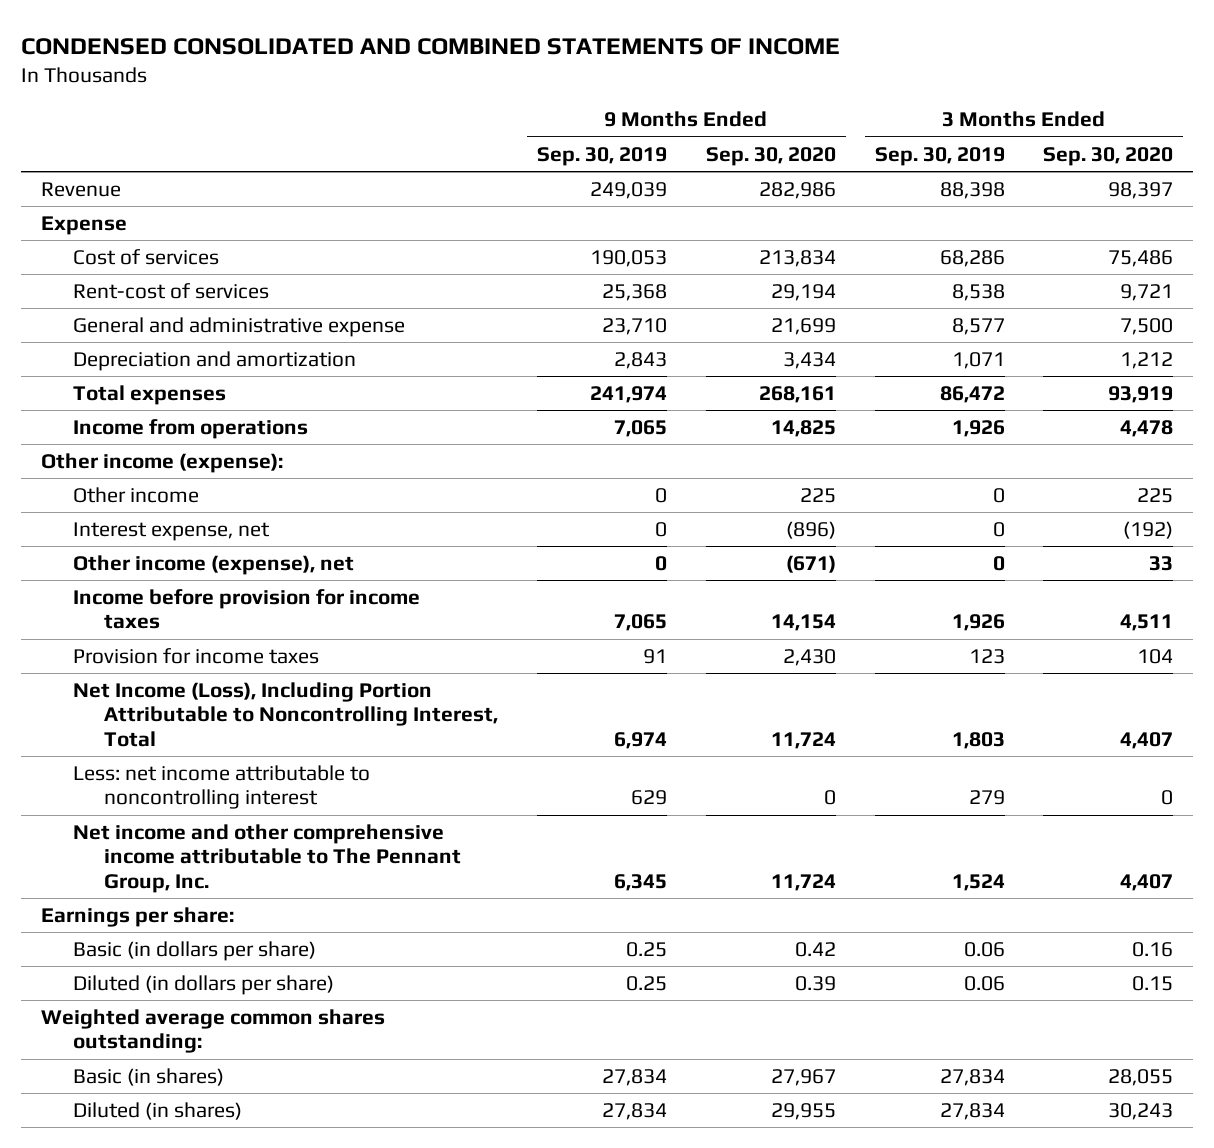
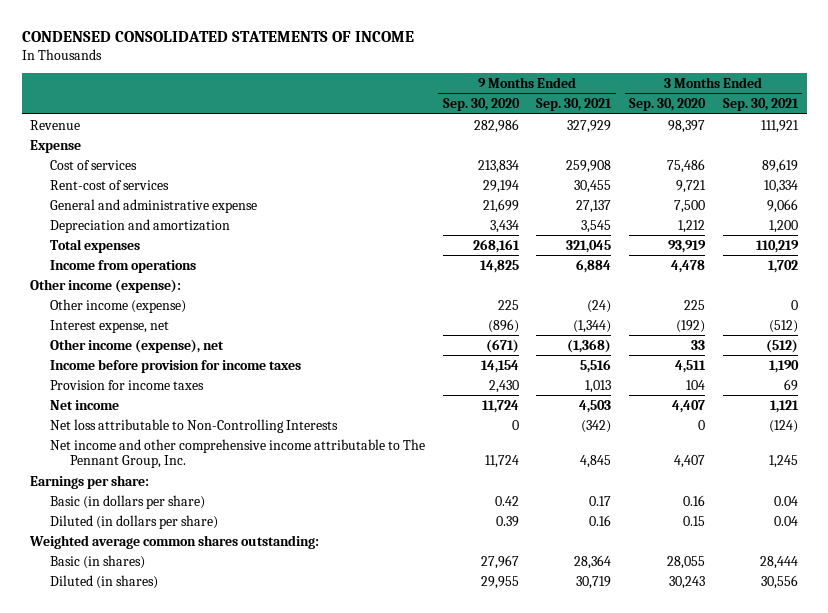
- CONDENSED CONSOLIDATED AND COMBINED STATEMENTS OF INCOME
+ CONDENSED CONSOLIDATED STATEMENTS OF INCOME
- | 9 Months Ended Sep. 30, 2019 | 9 Months Ended Sep. 30, 2020 | 3 Months Ended Sep. 30, 2019 | 3 Months Ended Sep. 30, 2020
+ | 9 Months Ended Sep. 30, 2020 | 9 Months Ended Sep. 30, 2021 | 3 Months Ended Sep. 30, 2020 | 3 Months Ended Sep. 30, 2021
- Other income | 0 | 225 | 0 | 225
+ Other income (expense) | 225 | (24) | 225 | 0
- Net Income (Loss), Including Portion Attributable to Noncontrolling Interest, Total | 6,974 | 11,724 | 1,803 | 4,407
- Less: net income attributable to noncontrolling interest | 629 | 0 | 279 | 0
+ Net income | 11,724 | 4,503 | 4,407 | 1,121
+ Net loss attributable to Non-Controlling Interests | 0 | (342) | 0 | (124)

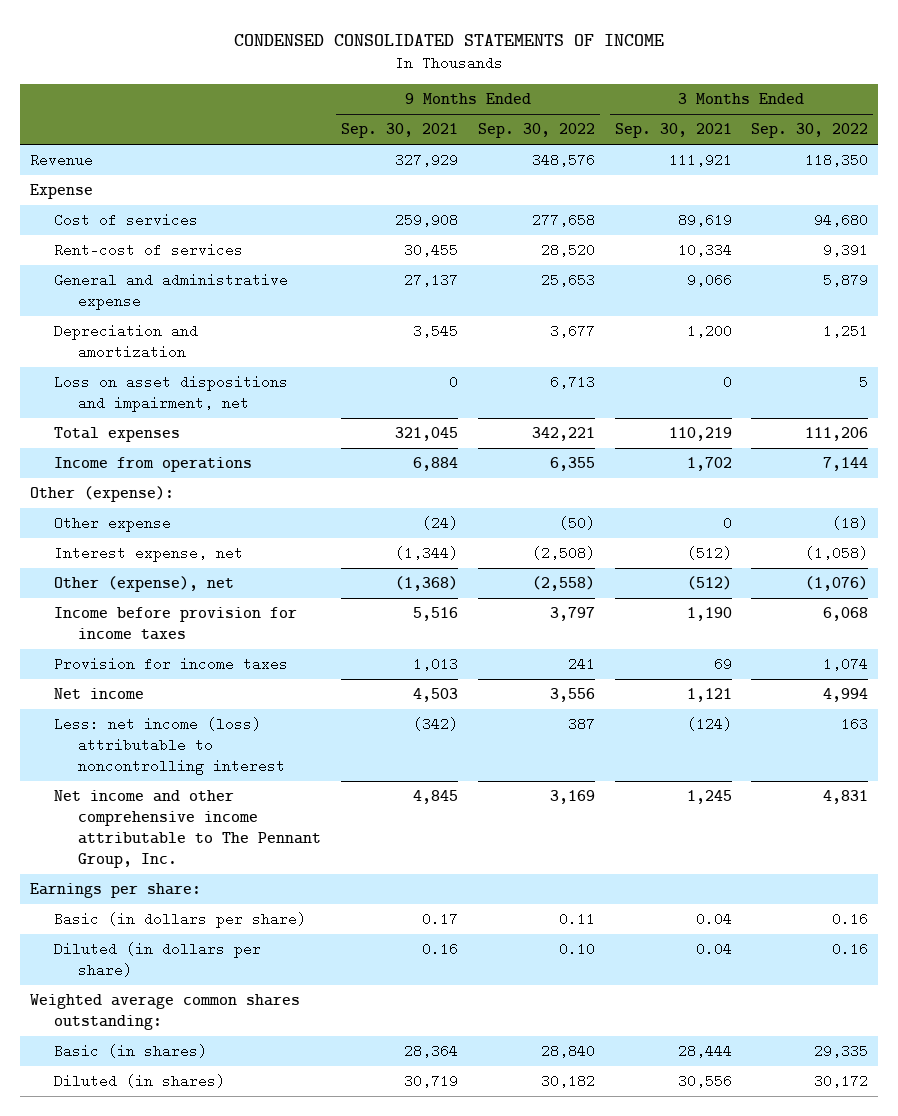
- | 9 Months Ended Sep. 30, 2020 | 9 Months Ended Sep. 30, 2021 | 3 Months Ended Sep. 30, 2020 | 3 Months Ended Sep. 30, 2021
+ | 9 Months Ended Sep. 30, 2021 | 9 Months Ended Sep. 30, 2022 | 3 Months Ended Sep. 30, 2021 | 3 Months Ended Sep. 30, 2022
+ Loss on asset dispositions and impairment, net | 0 | 6,713 | 0 | 5
- Other income (expense):
- Other income (expense) | 225 | (24) | 225 | 0
+ Other (expense):
+ Other expense | (24) | (50) | 0 | (18)
- Other income (expense), net | (671) | (1,368) | 33 | (512)
+ Other (expense), net | (1,368) | (2,558) | (512) | (1,076)
- Net loss attributable to Non-Controlling Interests | 0 | (342) | 0 | (124)
+ Less: net income (loss) attributable to noncontrolling interest | (342) | 387 | (124) | 163

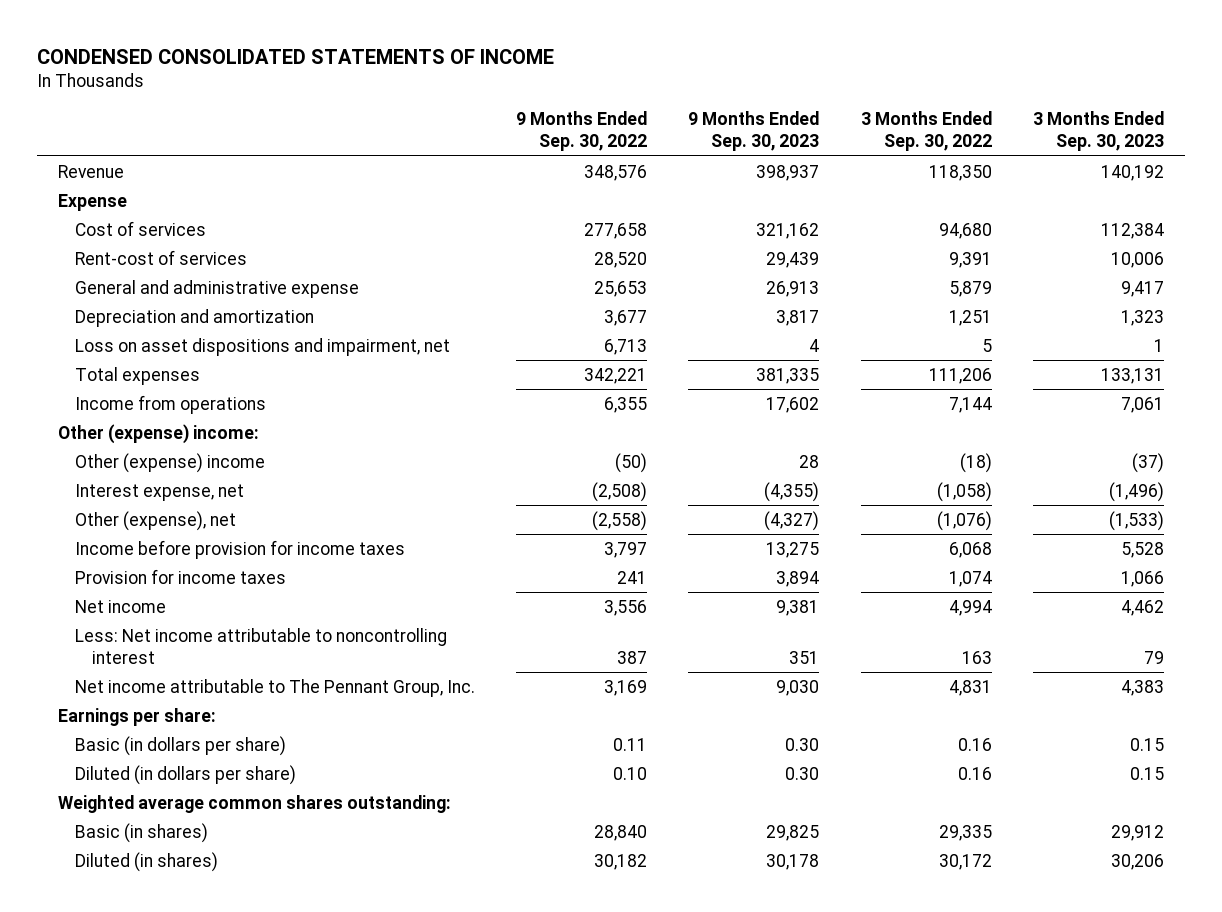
- | 9 Months Ended Sep. 30, 2021 | 9 Months Ended Sep. 30, 2022 | 3 Months Ended Sep. 30, 2021 | 3 Months Ended Sep. 30, 2022
+ | 9 Months Ended Sep. 30, 2022 | 9 Months Ended Sep. 30, 2023 | 3 Months Ended Sep. 30, 2022 | 3 Months Ended Sep. 30, 2023
- Other (expense):
- Other expense | (24) | (50) | 0 | (18)
+ Other (expense) income:
+ Other (expense) income | (50) | 28 | (18) | (37)
- Less: net income (loss) attributable to noncontrolling interest | (342) | 387 | (124) | 163
- Net income and other comprehensive income attributable to The Pennant Group, Inc. | 4,845 | 3,169 | 1,245 | 4,831
+ Less: Net income attributable to noncontrolling interest | 387 | 351 | 163 | 79
+ Net income attributable to The Pennant Group, Inc. | 3,169 | 9,030 | 4,831 | 4,383

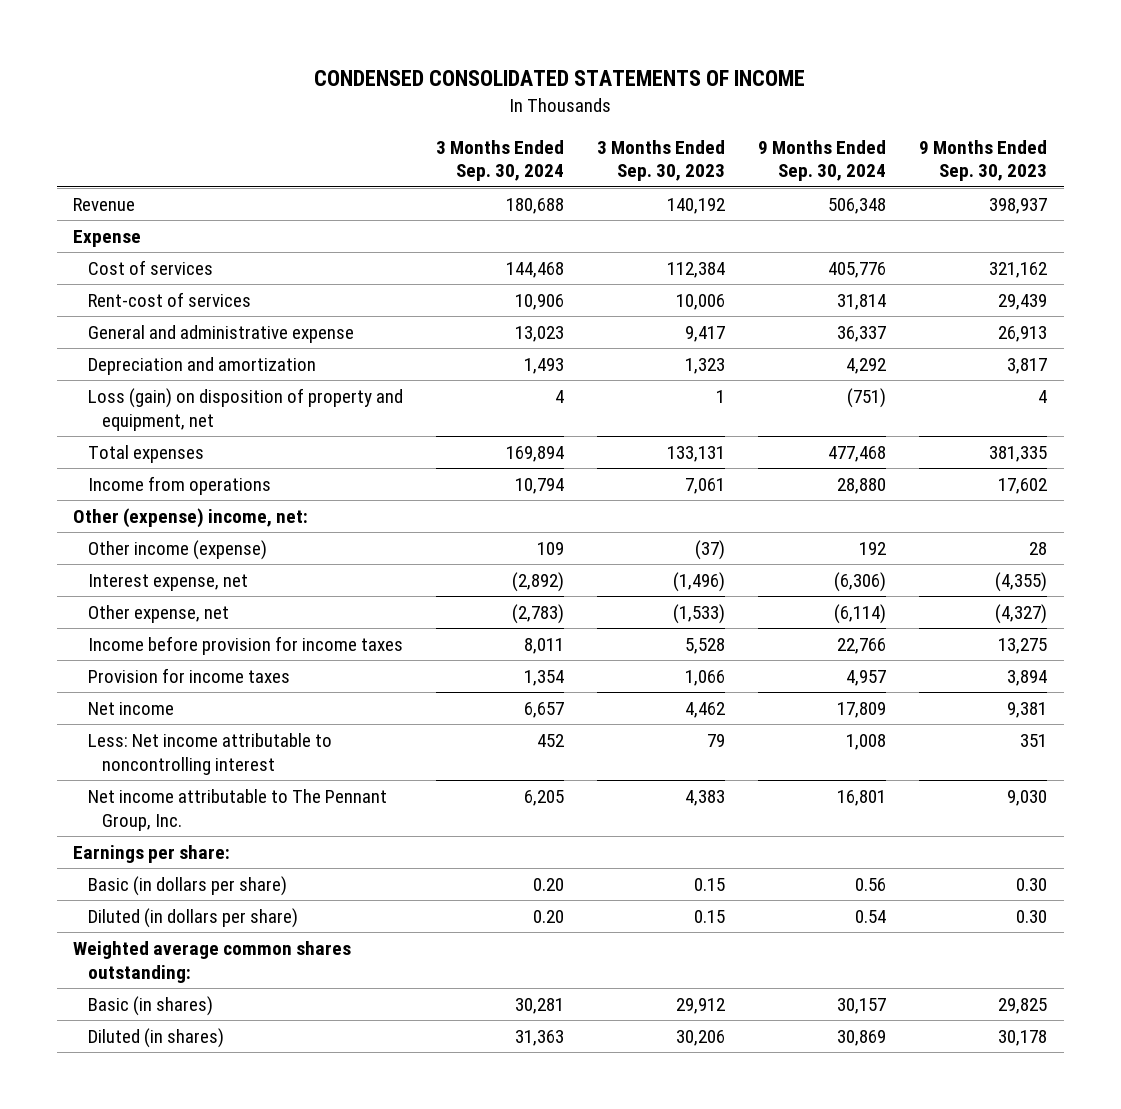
- | 9 Months Ended Sep. 30, 2022 | 9 Months Ended Sep. 30, 2023 | 3 Months Ended Sep. 30, 2022 | 3 Months Ended Sep. 30, 2023
+ | 3 Months Ended Sep. 30, 2024 | 3 Months Ended Sep. 30, 2023 | 9 Months Ended Sep. 30, 2024 | 9 Months Ended Sep. 30, 2023
- Loss on asset dispositions and impairment, net | 6,713 | 4 | 5 | 1
+ Loss (gain) on disposition of property and equipment, net | 4 | 1 | (751) | 4
- Other (expense) income:
- Other (expense) income | (50) | 28 | (18) | (37)
+ Other (expense) income, net:
+ Other income (expense) | 109 | (37) | 192 | 28
- Other (expense), net | (2,558) | (4,327) | (1,076) | (1,533)
+ Other expense, net | (2,783) | (1,533) | (6,114) | (4,327)

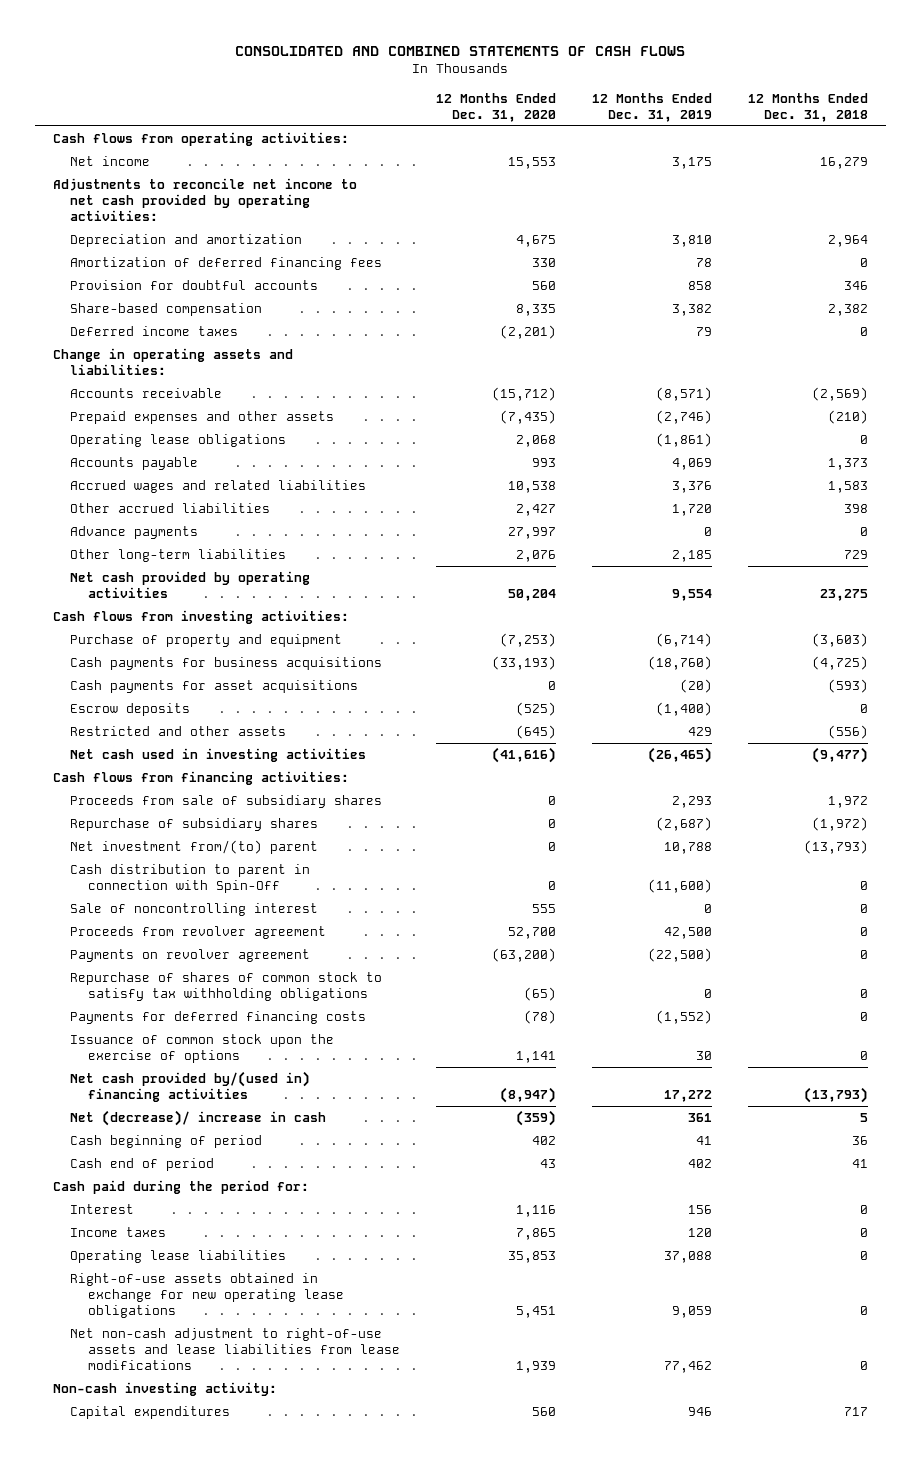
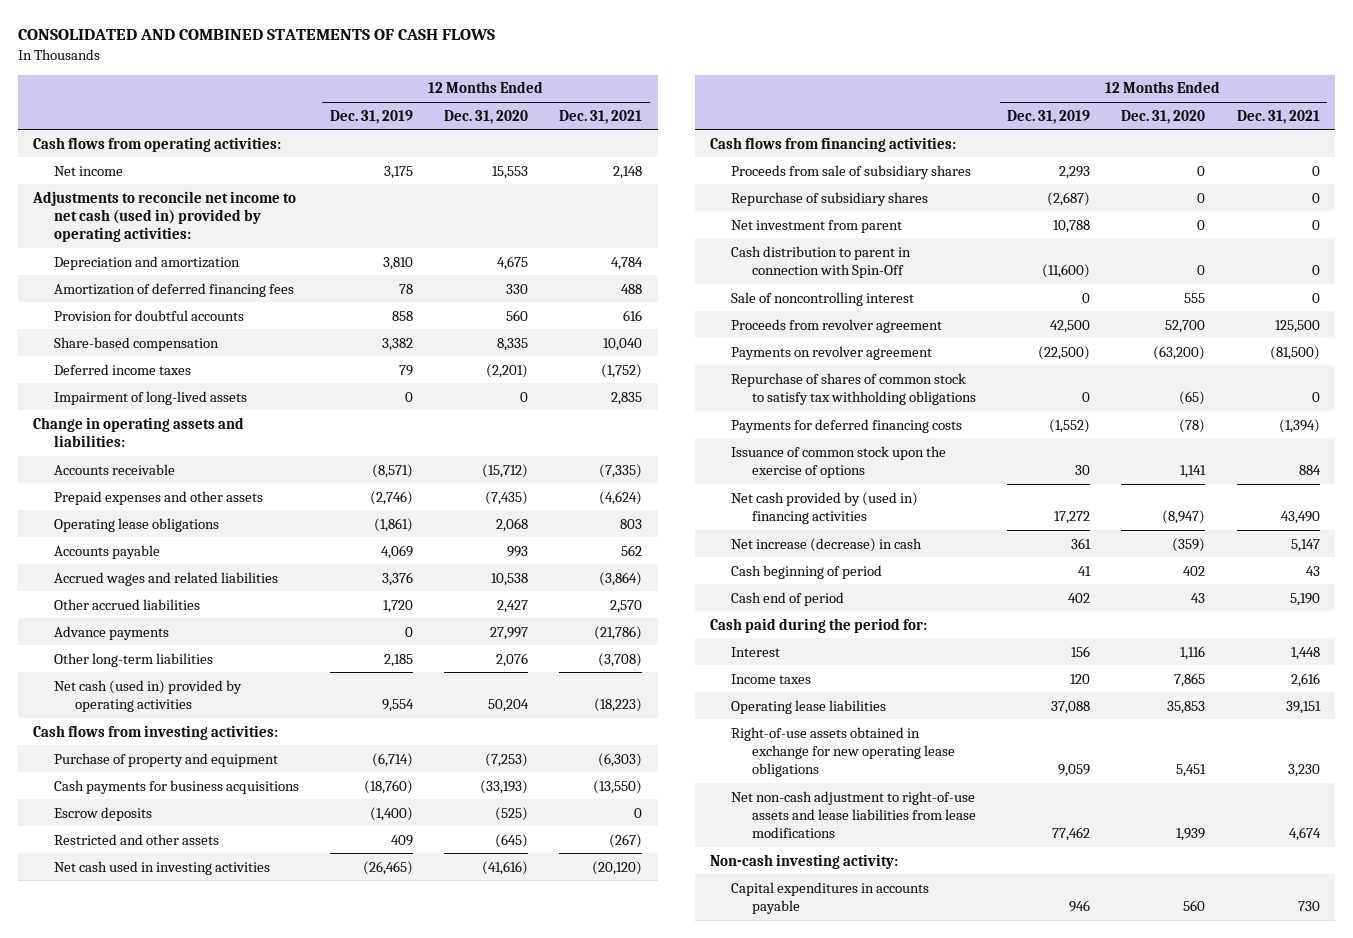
- | 12 Months Ended Dec. 31, 2020 | 12 Months Ended Dec. 31, 2019 | 12 Months Ended Dec. 31, 2018
+ | 12 Months Ended Dec. 31, 2019 | 12 Months Ended Dec. 31, 2020 | 12 Months Ended Dec. 31, 2021
- Adjustments to reconcile net income to net cash provided by operating activities:
+ Adjustments to reconcile net income to net cash (used in) provided by operating activities:
+ Impairment of long-lived assets | 0 | 0 | 2,835
- Net cash provided by operating activities | 50,204 | 9,554 | 23,275
+ Net cash (used in) provided by operating activities | 9,554 | 50,204 | (18,223)
- Cash payments for asset acquisitions | 0 | (20) | (593)
- Restricted and other assets | (645) | 429 | (556)
+ Restricted and other assets | 409 | (645) | (267)
- Net investment from/(to) parent | 0 | 10,788 | (13,793)
+ Net investment from parent | 10,788 | 0 | 0
- Net cash provided by/(used in) financing activities | (8,947) | 17,272 | (13,793)
- Net (decrease)/ increase in cash | (359) | 361 | 5
+ Net cash provided by (used in) financing activities | 17,272 | (8,947) | 43,490
+ Net increase (decrease) in cash | 361 | (359) | 5,147
- Capital expenditures | 560 | 946 | 717
+ Capital expenditures in accounts payable | 946 | 560 | 730

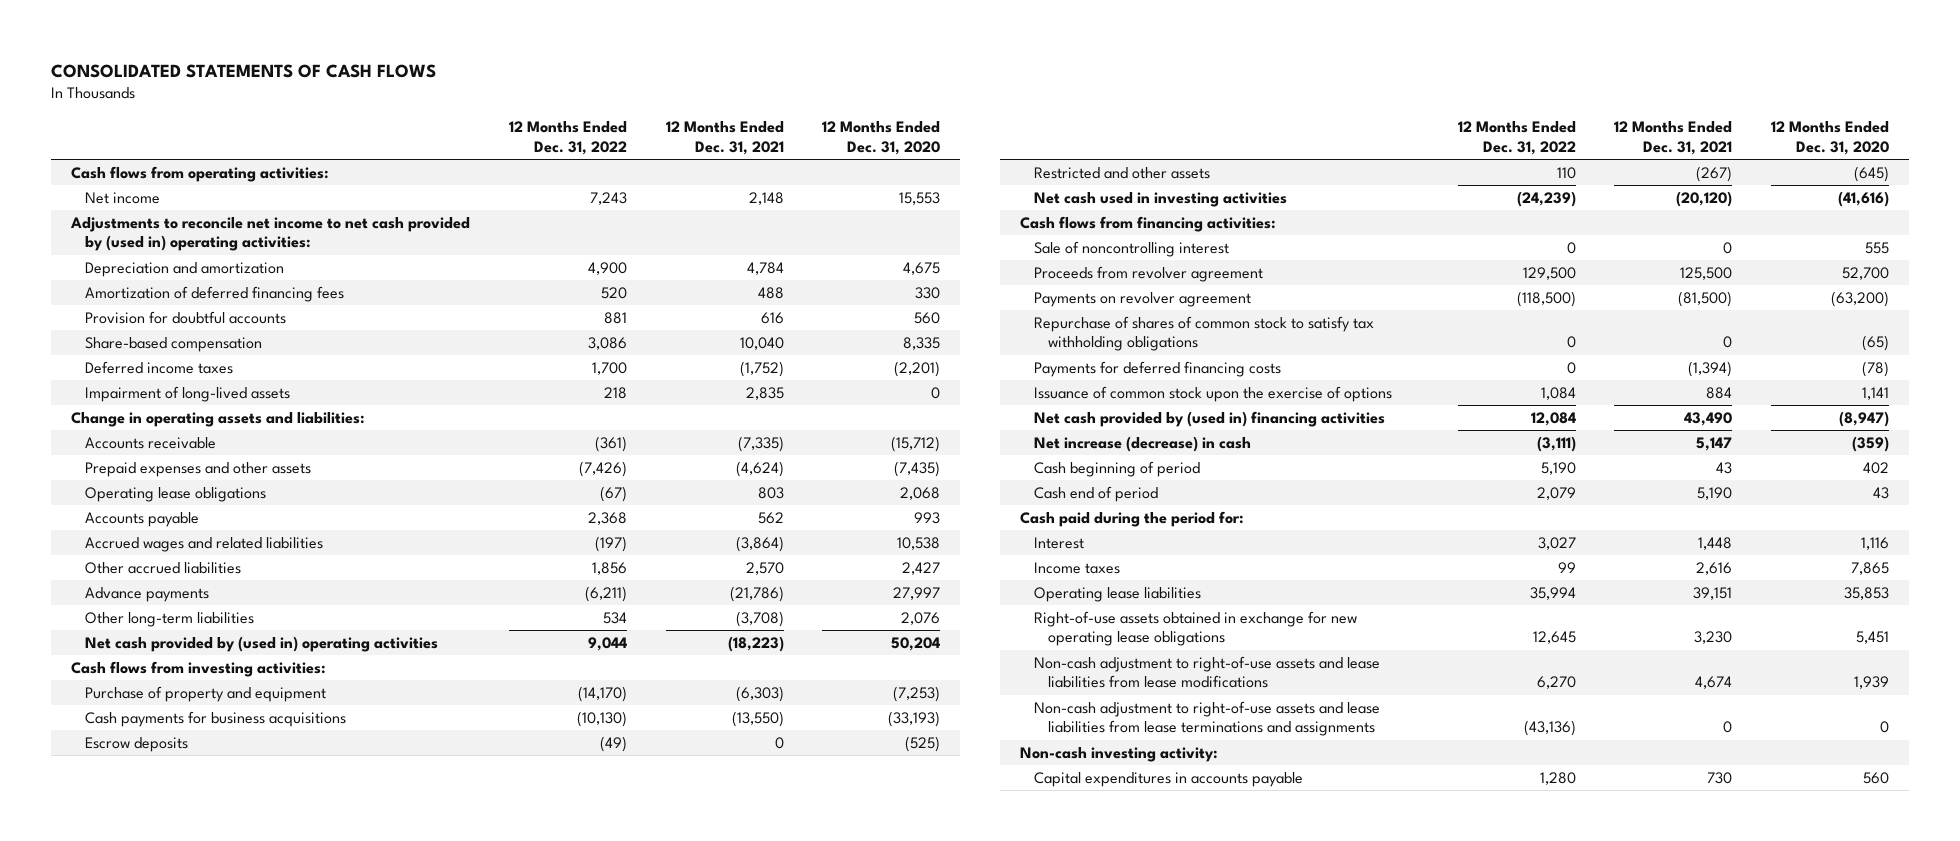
- CONSOLIDATED AND COMBINED STATEMENTS OF CASH FLOWS
+ CONSOLIDATED STATEMENTS OF CASH FLOWS
- | 12 Months Ended Dec. 31, 2019 | 12 Months Ended Dec. 31, 2020 | 12 Months Ended Dec. 31, 2021
+ | 12 Months Ended Dec. 31, 2022 | 12 Months Ended Dec. 31, 2021 | 12 Months Ended Dec. 31, 2020
- Adjustments to reconcile net income to net cash (used in) provided by operating activities:
+ Adjustments to reconcile net income to net cash provided by (used in) operating activities:
- Net cash (used in) provided by operating activities | 9,554 | 50,204 | (18,223)
+ Net cash provided by (used in) operating activities | 9,044 | (18,223) | 50,204
- Proceeds from sale of subsidiary shares | 2,293 | 0 | 0
- Repurchase of subsidiary shares | (2,687) | 0 | 0
- Net investment from parent | 10,788 | 0 | 0
- Cash distribution to parent in connection with Spin-Off | (11,600) | 0 | 0
- Net non-cash adjustment to right-of-use assets and lease liabilities from lease modifications | 77,462 | 1,939 | 4,674
+ Non-cash adjustment to right-of-use assets and lease liabilities from lease modifications | 6,270 | 4,674 | 1,939
+ Non-cash adjustment to right-of-use assets and lease liabilities from lease terminations and assignments | (43,136) | 0 | 0

